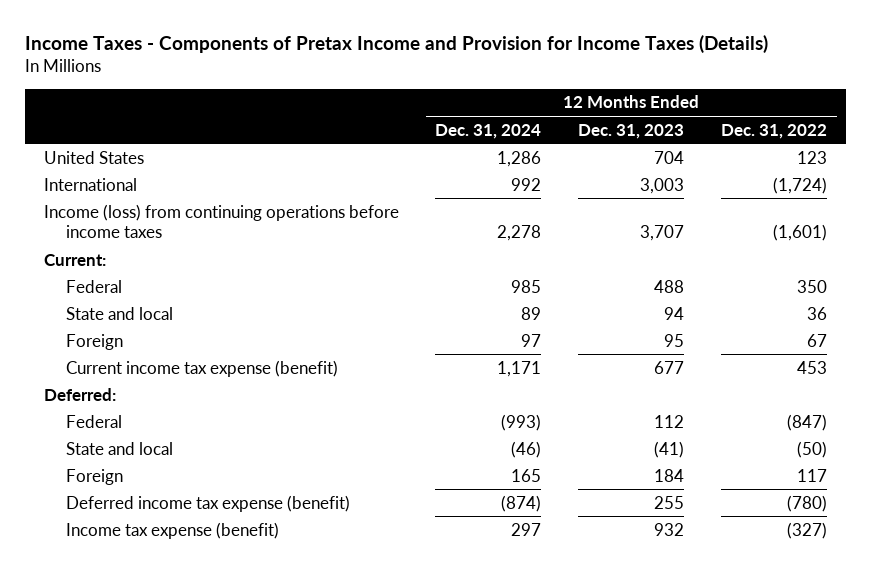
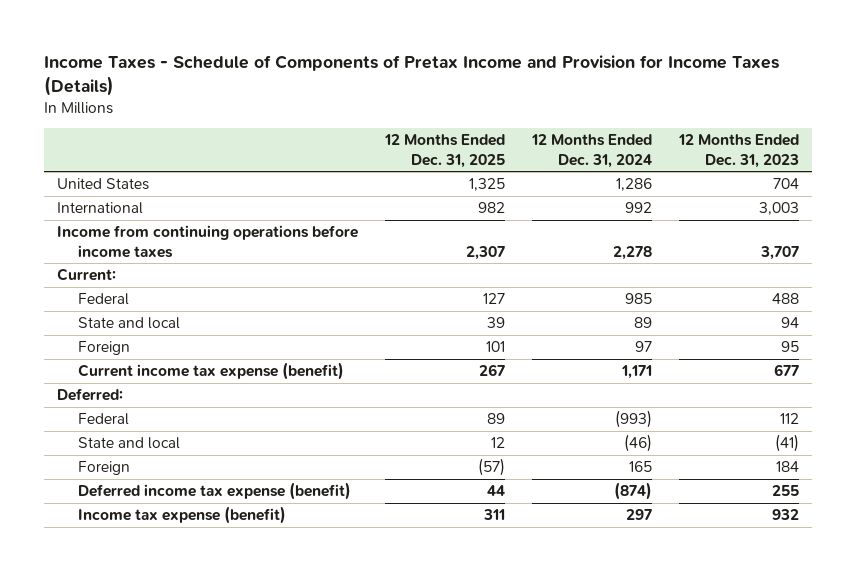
- Income Taxes - Components of Pretax Income and Provision for Income Taxes (Details)
+ Income Taxes - Schedule of Components of Pretax Income and Provision for Income Taxes (Details)
- | 12 Months Ended Dec. 31, 2024 | 12 Months Ended Dec. 31, 2023 | 12 Months Ended Dec. 31, 2022
+ | 12 Months Ended Dec. 31, 2025 | 12 Months Ended Dec. 31, 2024 | 12 Months Ended Dec. 31, 2023
- Income (loss) from continuing operations before income taxes | 2,278 | 3,707 | (1,601)
+ Income from continuing operations before income taxes | 2,307 | 2,278 | 3,707

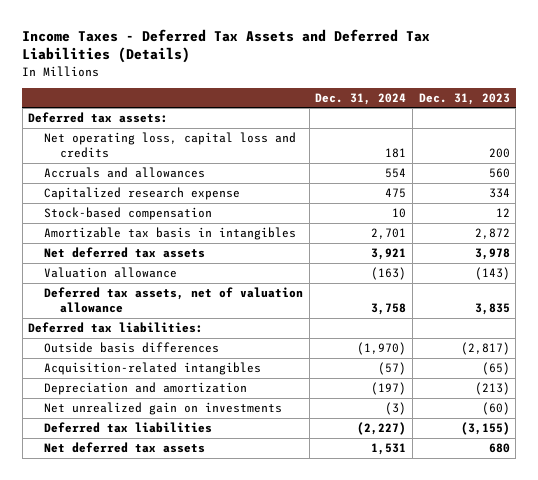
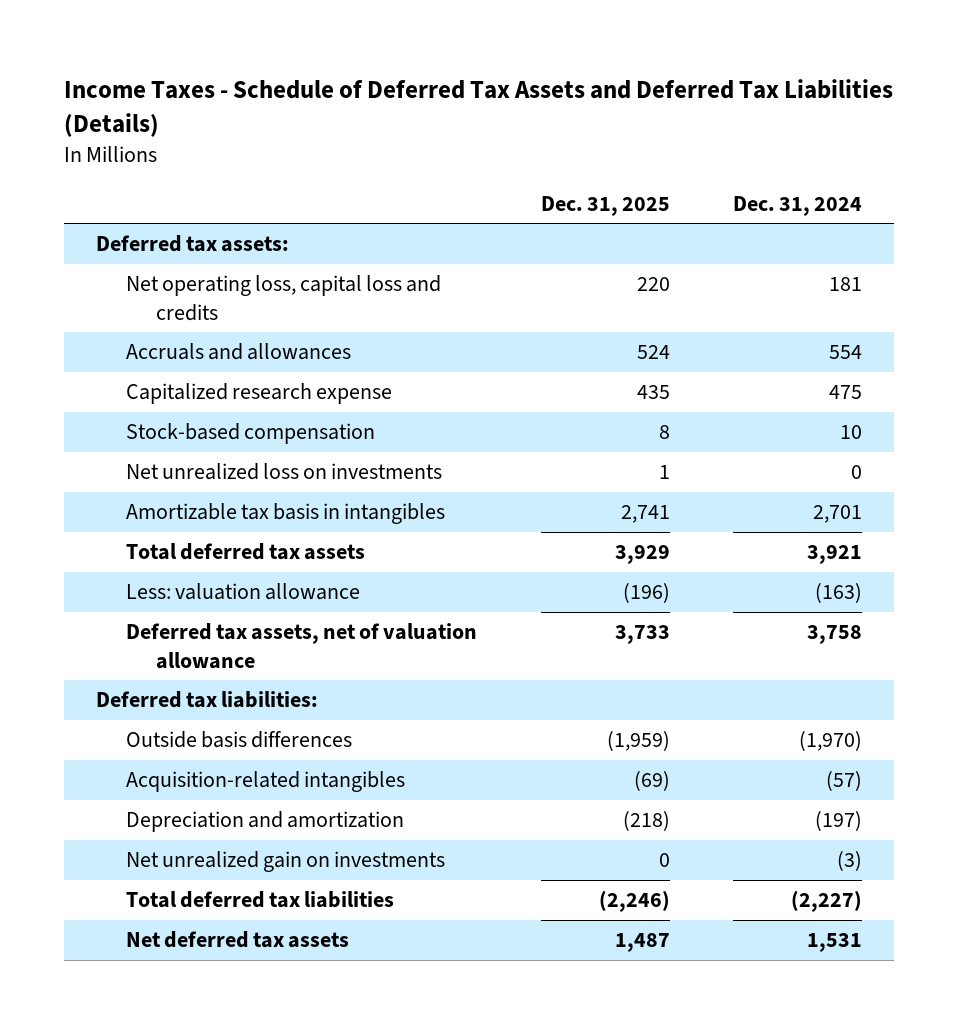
- Income Taxes - Deferred Tax Assets and Deferred Tax Liabilities (Details)
+ Income Taxes - Schedule of Deferred Tax Assets and Deferred Tax Liabilities (Details)
- | Dec. 31, 2024 | Dec. 31, 2023
+ | Dec. 31, 2025 | Dec. 31, 2024
+ Net unrealized loss on investments | 1 | 0
- Net deferred tax assets | 3,921 | 3,978
- Valuation allowance | (163) | (143)
+ Total deferred tax assets | 3,929 | 3,921
+ Less: valuation allowance | (196) | (163)
- Deferred tax liabilities | (2,227) | (3,155)
+ Total deferred tax liabilities | (2,246) | (2,227)

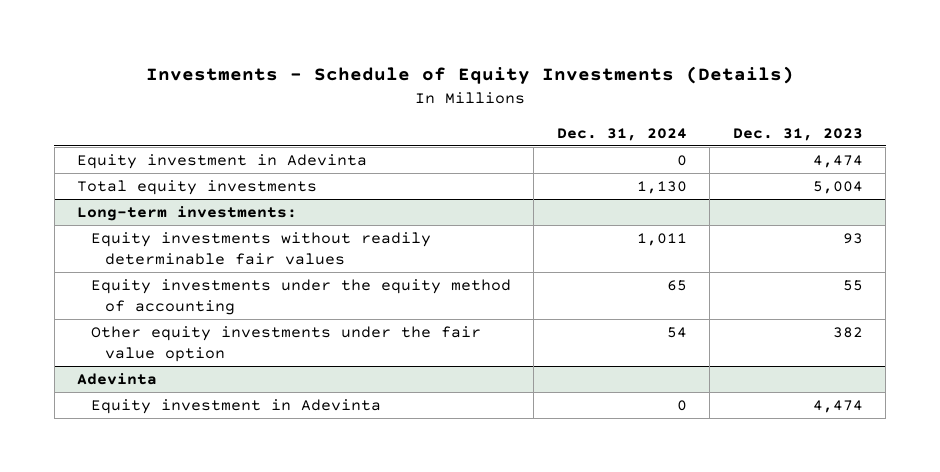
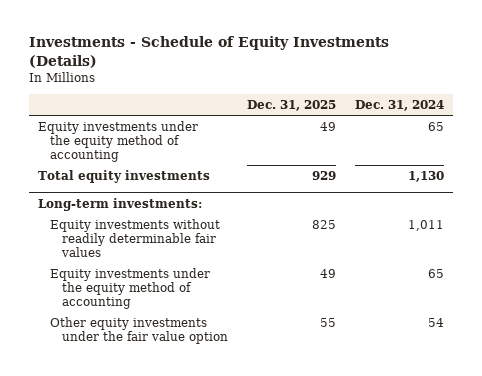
- | Dec. 31, 2024 | Dec. 31, 2023
+ | Dec. 31, 2025 | Dec. 31, 2024
- Equity investment in Adevinta | 0 | 4,474
+ Equity investments under the equity method of accounting | 49 | 65
- Adevinta
- Equity investment in Adevinta | 0 | 4,474

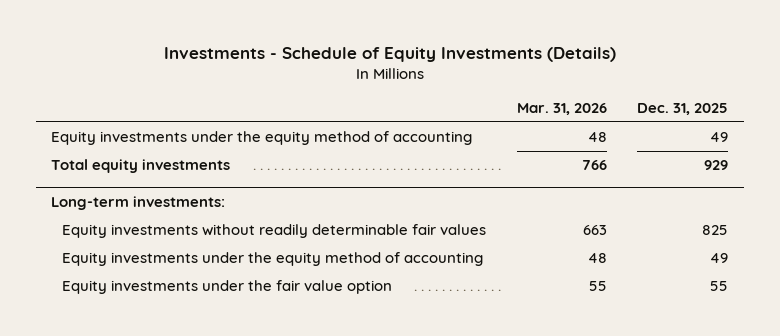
- | Dec. 31, 2025 | Dec. 31, 2024
+ | Mar. 31, 2026 | Dec. 31, 2025
@ Long-term investments:
- Other equity investments under the fair value option | 55 | 54
+ Equity investments under the fair value option | 55 | 55

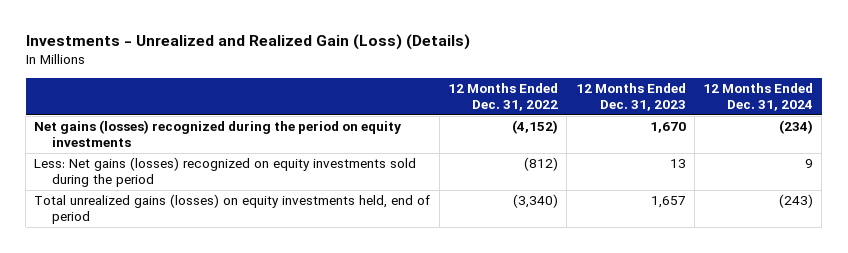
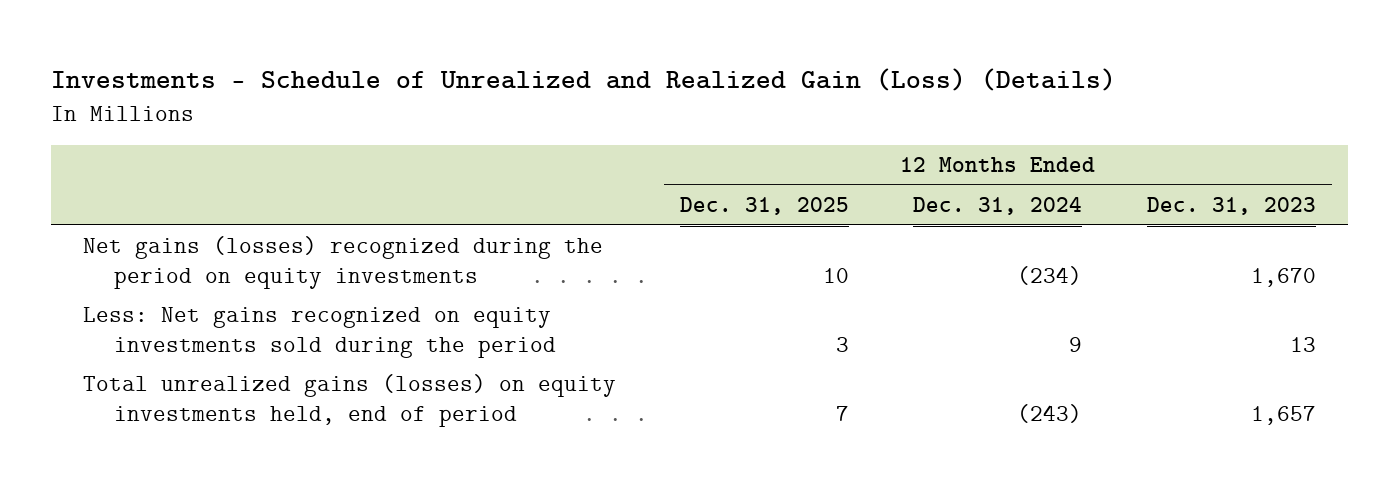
- Investments - Unrealized and Realized Gain (Loss) (Details)
+ Investments - Schedule of Unrealized and Realized Gain (Loss) (Details)
- | 12 Months Ended Dec. 31, 2022 | 12 Months Ended Dec. 31, 2023 | 12 Months Ended Dec. 31, 2024
+ | 12 Months Ended Dec. 31, 2025 | 12 Months Ended Dec. 31, 2024 | 12 Months Ended Dec. 31, 2023
- Less: Net gains (losses) recognized on equity investments sold during the period | (812) | 13 | 9
+ Less: Net gains recognized on equity investments sold during the period | 3 | 9 | 13

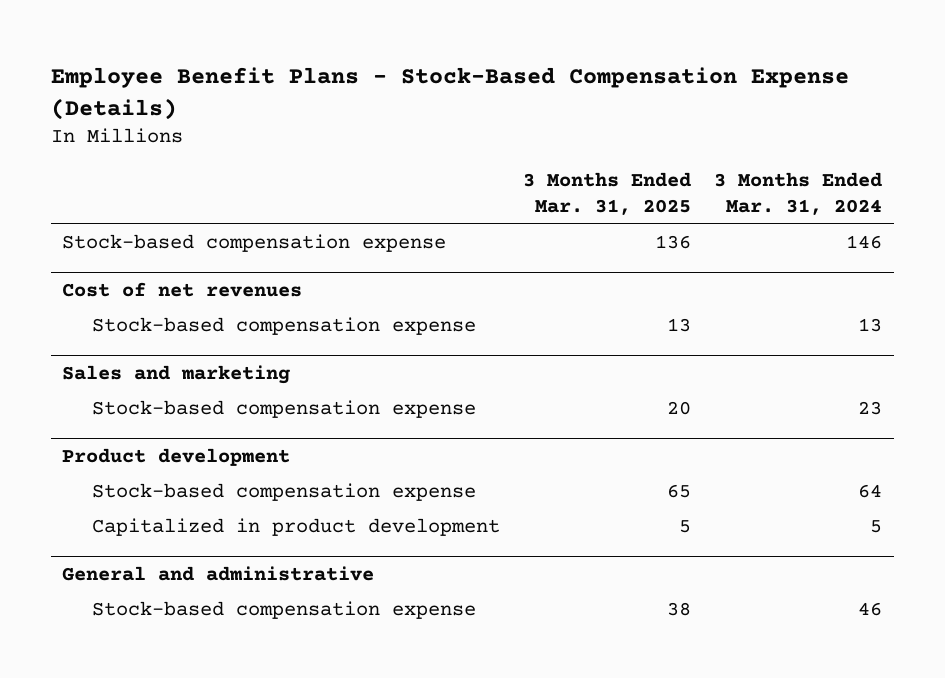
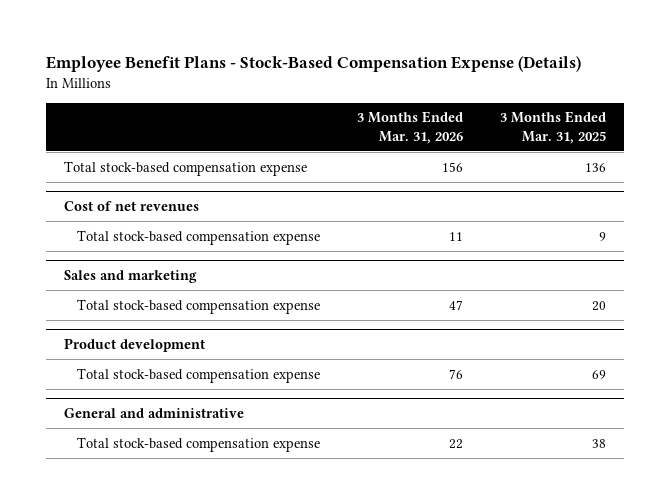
- | 3 Months Ended Mar. 31, 2025 | 3 Months Ended Mar. 31, 2024
+ | 3 Months Ended Mar. 31, 2026 | 3 Months Ended Mar. 31, 2025
- Stock-based compensation expense | 136 | 146
+ Total stock-based compensation expense | 156 | 136
@ Cost of net revenues
- Stock-based compensation expense | 13 | 13
+ Total stock-based compensation expense | 11 | 9
@ Sales and marketing
- Stock-based compensation expense | 20 | 23
+ Total stock-based compensation expense | 47 | 20
@ Product development
- Stock-based compensation expense | 65 | 64
- Capitalized in product development | 5 | 5
+ Total stock-based compensation expense | 76 | 69
@ General and administrative
- Stock-based compensation expense | 38 | 46
+ Total stock-based compensation expense | 22 | 38

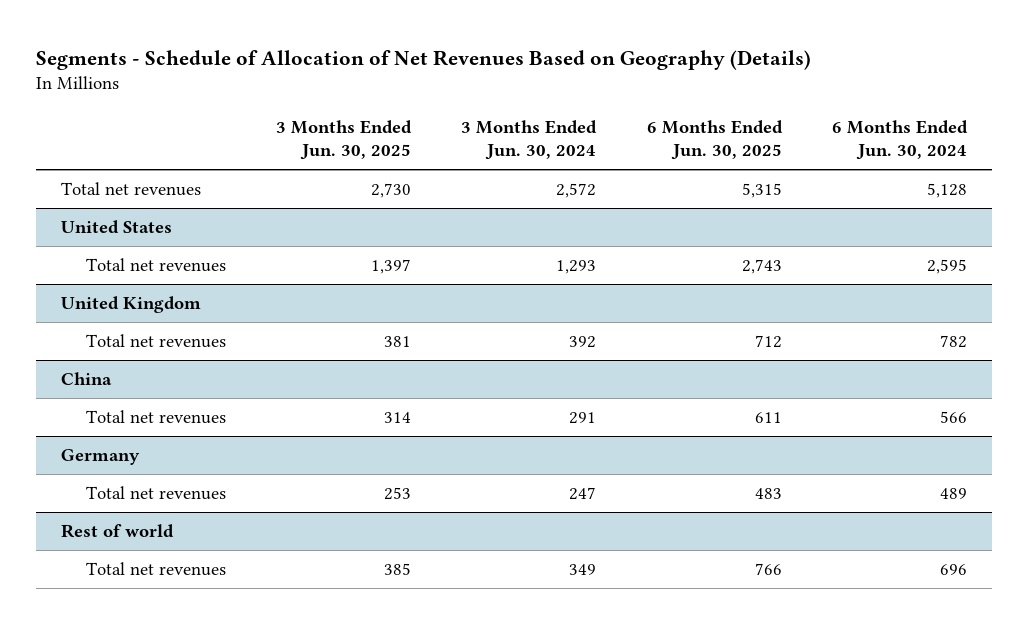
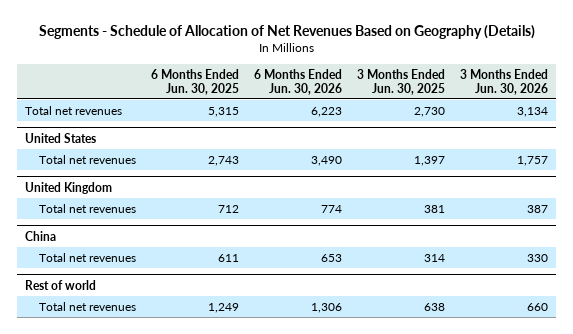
- | 3 Months Ended Jun. 30, 2025 | 3 Months Ended Jun. 30, 2024 | 6 Months Ended Jun. 30, 2025 | 6 Months Ended Jun. 30, 2024
+ | 6 Months Ended Jun. 30, 2025 | 6 Months Ended Jun. 30, 2026 | 3 Months Ended Jun. 30, 2025 | 3 Months Ended Jun. 30, 2026
- Germany
- Total net revenues | 253 | 247 | 483 | 489
@ Rest of world
- Total net revenues | 385 | 349 | 766 | 696
+ Total net revenues | 1,249 | 1,306 | 638 | 660

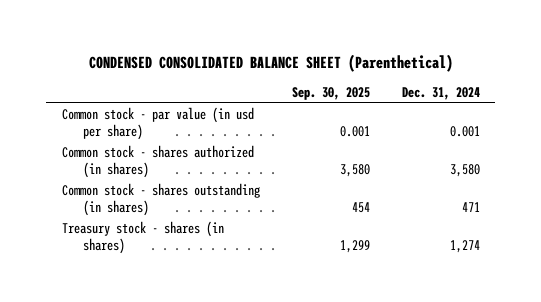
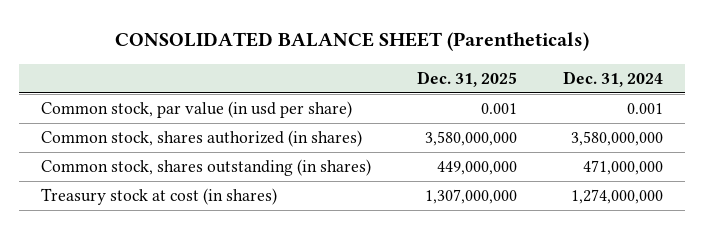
- CONDENSED CONSOLIDATED BALANCE SHEET (Parenthetical)
+ CONSOLIDATED BALANCE SHEET (Parentheticals)
- | Sep. 30, 2025 | Dec. 31, 2024
+ | Dec. 31, 2025 | Dec. 31, 2024
- Common stock - par value (in usd per share) | 0.001 | 0.001
- Common stock - shares authorized (in shares) | 3,580 | 3,580
- Common stock - shares outstanding (in shares) | 454 | 471
- Treasury stock - shares (in shares) | 1,299 | 1,274
+ Common stock, par value (in usd per share) | 0.001 | 0.001
+ Common stock, shares authorized (in shares) | 3,580,000,000 | 3,580,000,000
+ Common stock, shares outstanding (in shares) | 449,000,000 | 471,000,000
+ Treasury stock at cost (in shares) | 1,307,000,000 | 1,274,000,000

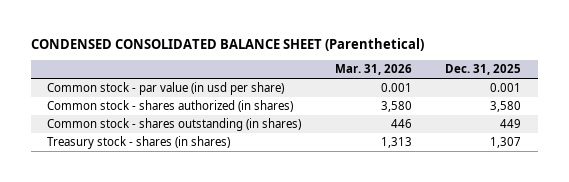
- CONSOLIDATED BALANCE SHEET (Parentheticals)
+ CONDENSED CONSOLIDATED BALANCE SHEET (Parenthetical)
- | Dec. 31, 2025 | Dec. 31, 2024
+ | Mar. 31, 2026 | Dec. 31, 2025
- Common stock, par value (in usd per share) | 0.001 | 0.001
- Common stock, shares authorized (in shares) | 3,580,000,000 | 3,580,000,000
- Common stock, shares outstanding (in shares) | 449,000,000 | 471,000,000
- Treasury stock at cost (in shares) | 1,307,000,000 | 1,274,000,000
+ Common stock - par value (in usd per share) | 0.001 | 0.001
+ Common stock - shares authorized (in shares) | 3,580 | 3,580
+ Common stock - shares outstanding (in shares) | 446 | 449
+ Treasury stock - shares (in shares) | 1,313 | 1,307

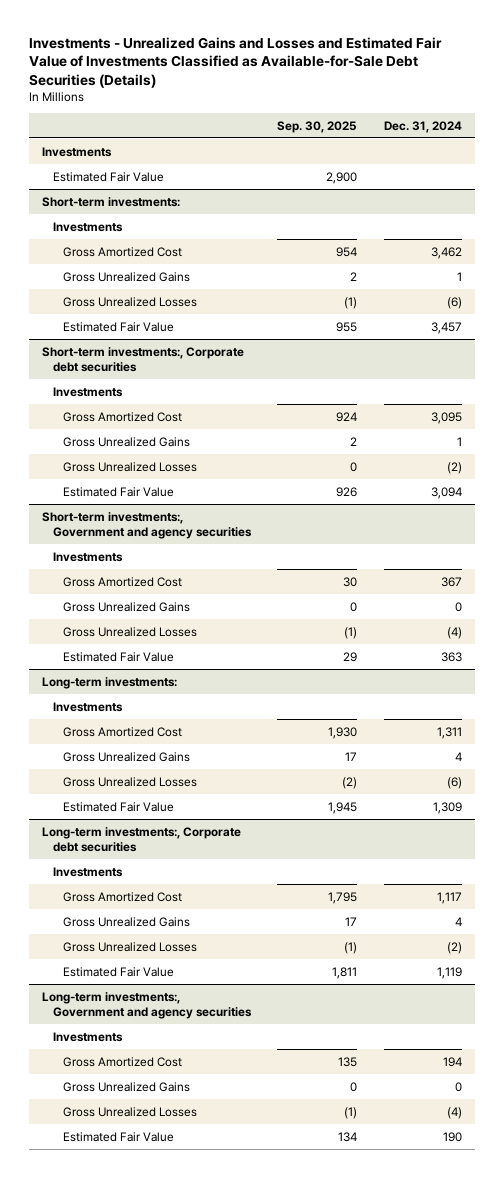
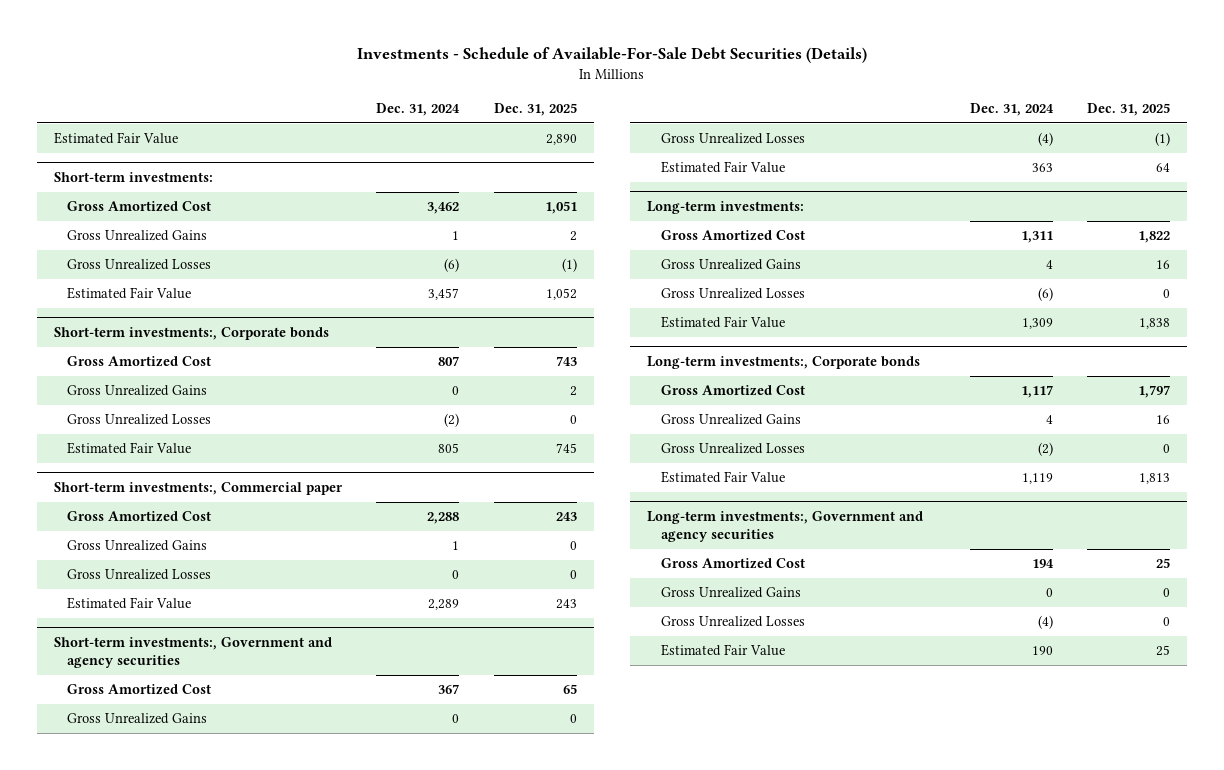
- Investments - Unrealized Gains and Losses and Estimated Fair Value of Investments Classified as Available-for-Sale Debt Securities (Details)
+ Investments - Schedule of Available-For-Sale Debt Securities (Details)
- | Sep. 30, 2025 | Dec. 31, 2024
+ | Dec. 31, 2024 | Dec. 31, 2025
- Investments
@ Short-term investments:
- Investments
- Short-term investments:, Corporate debt securities
- Investments
- Gross Amortized Cost | 924 | 3,095
- Gross Unrealized Gains | 2 | 1
+ Short-term investments:, Corporate bonds
+ Gross Amortized Cost | 807 | 743
+ Gross Unrealized Gains | 0 | 2
- Estimated Fair Value | 926 | 3,094
+ Estimated Fair Value | 805 | 745
+ Short-term investments:, Commercial paper
+ Gross Amortized Cost | 2,288 | 243
+ Gross Unrealized Gains | 1 | 0
+ Gross Unrealized Losses | 0 | 0
+ Estimated Fair Value | 2,289 | 243
@ Short-term investments:, Government and agency securities
- Investments
@ Long-term investments:
- Investments
- Long-term investments:, Corporate debt securities
- Investments
+ Long-term investments:, Corporate bonds
@ Long-term investments:, Government and agency securities
- Investments

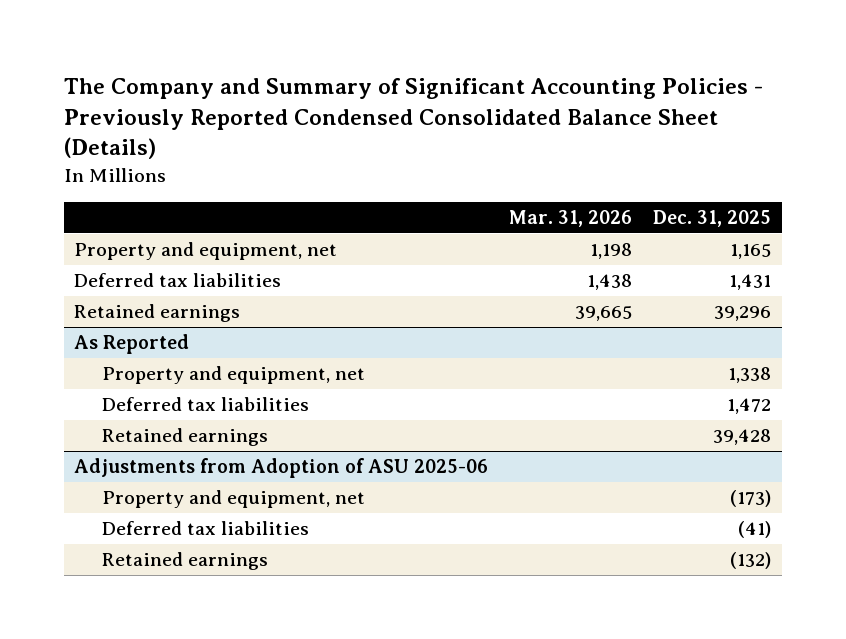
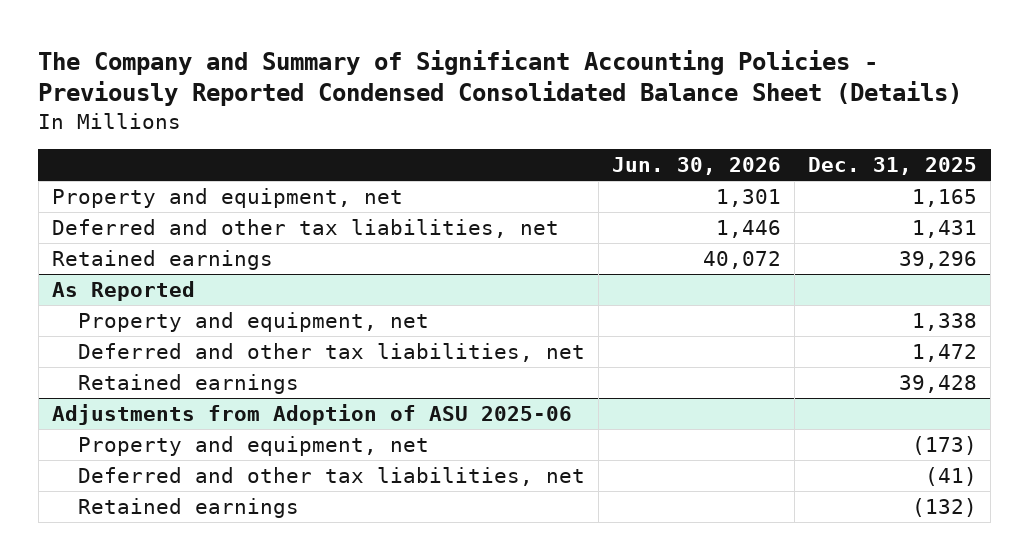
- | Mar. 31, 2026 | Dec. 31, 2025
+ | Jun. 30, 2026 | Dec. 31, 2025
- Deferred tax liabilities | 1,438 | 1,431
+ Deferred and other tax liabilities, net | 1,446 | 1,431
@ As Reported
- Deferred tax liabilities | | 1,472
+ Deferred and other tax liabilities, net | | 1,472
@ Adjustments from Adoption of ASU 2025-06
- Deferred tax liabilities | | (41)
+ Deferred and other tax liabilities, net | | (41)

